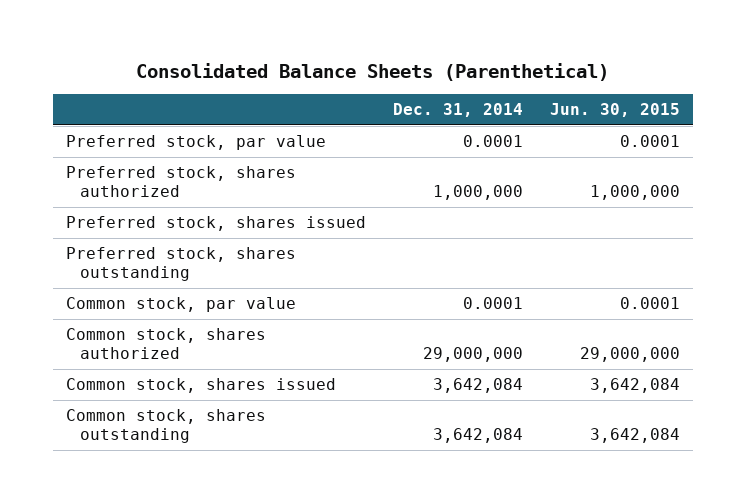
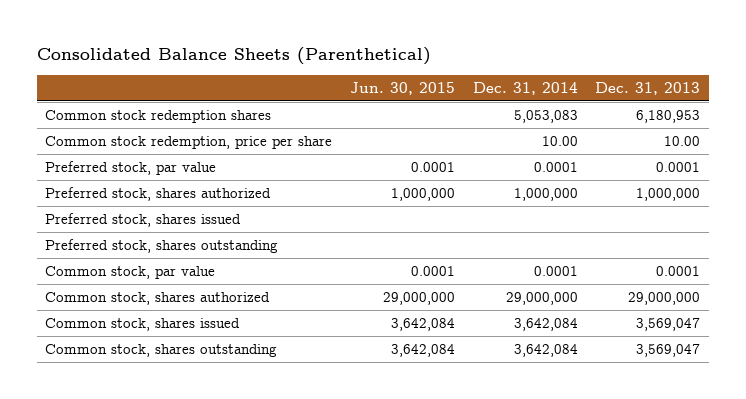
- | Dec. 31, 2014 | Jun. 30, 2015
+ | Jun. 30, 2015 | Dec. 31, 2014 | Dec. 31, 2013
+ Common stock redemption shares | | 5,053,083 | 6,180,953
+ Common stock redemption, price per share | | 10.00 | 10.00

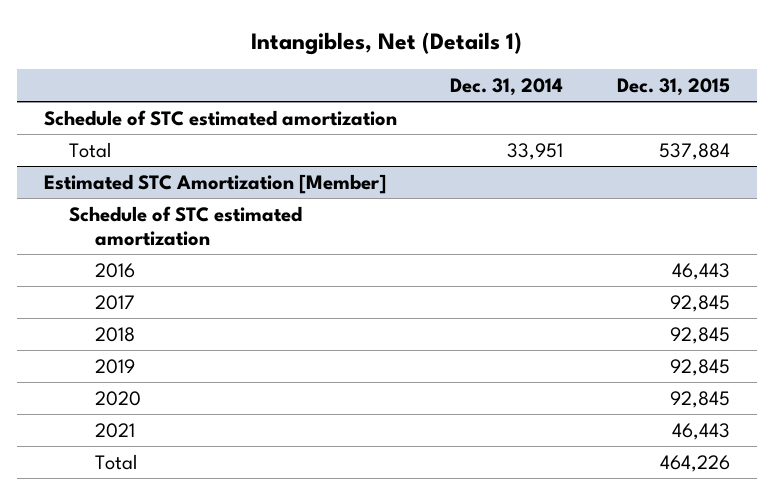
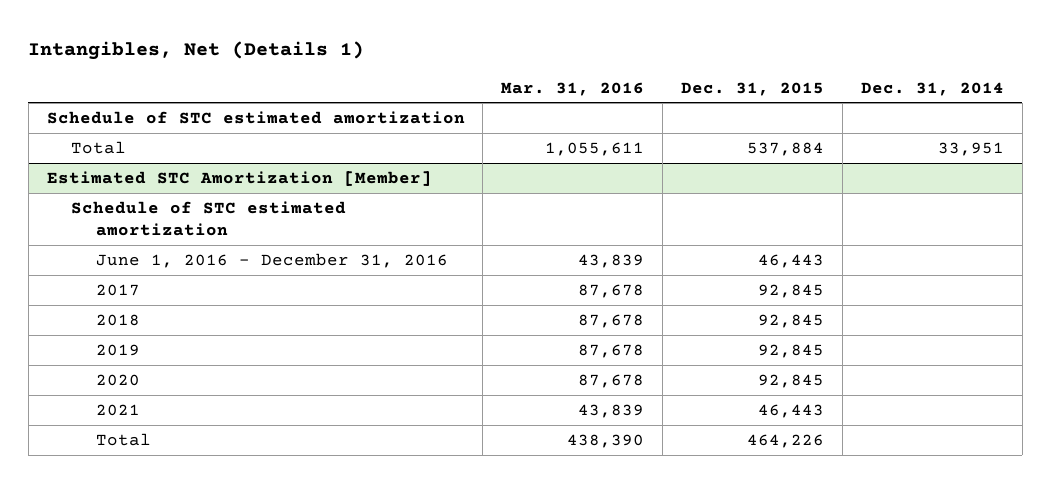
- | Dec. 31, 2014 | Dec. 31, 2015
+ | Mar. 31, 2016 | Dec. 31, 2015 | Dec. 31, 2014
@ Estimated STC Amortization [Member]
- 2016 | | 46,443
+ June 1, 2016 - December 31, 2016 | 43,839 | 46,443 |

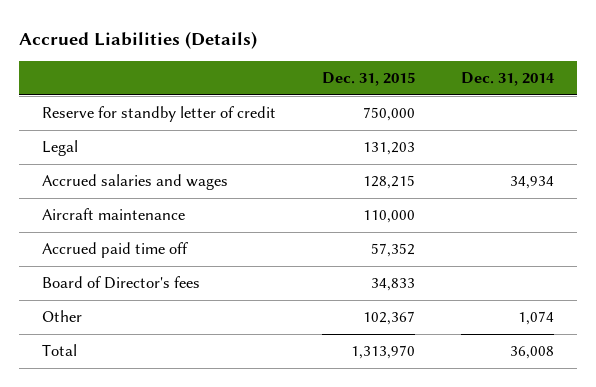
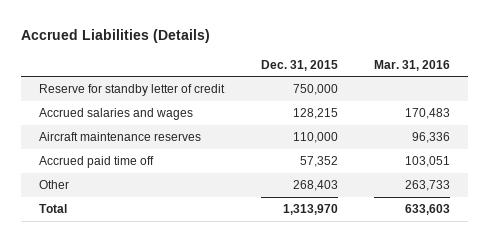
- | Dec. 31, 2015 | Dec. 31, 2014
+ | Dec. 31, 2015 | Mar. 31, 2016
- Legal | 131,203 |
- Aircraft maintenance | 110,000 |
+ Aircraft maintenance reserves | 110,000 | 96,336
- Board of Director's fees | 34,833 |
- Other | 102,367 | 1,074
+ Other | 268,403 | 263,733

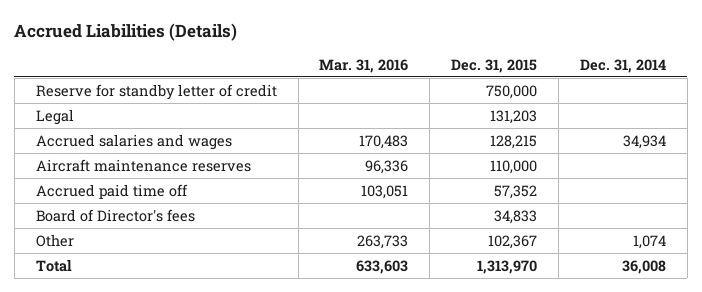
- | Dec. 31, 2015 | Mar. 31, 2016
+ | Mar. 31, 2016 | Dec. 31, 2015 | Dec. 31, 2014
+ Legal | | 131,203 |
- Other | 268,403 | 263,733
+ Board of Director's fees | | 34,833 |
+ Other | 263,733 | 102,367 | 1,074

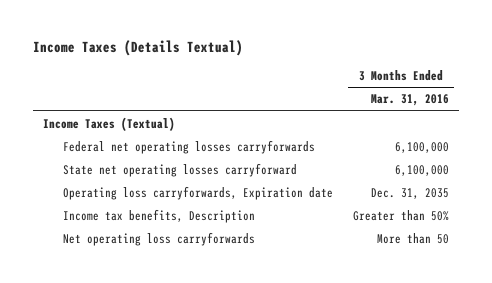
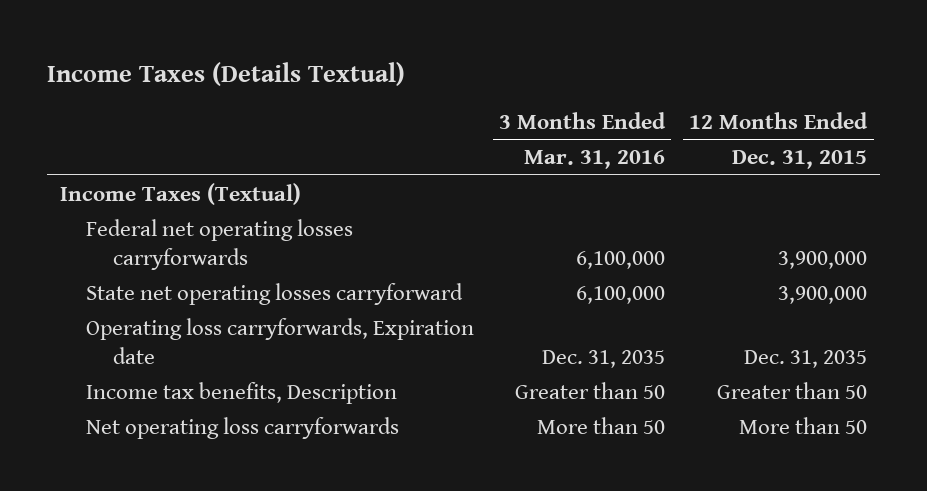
- | 3 Months Ended Mar. 31, 2016
+ | 3 Months Ended Mar. 31, 2016 | 12 Months Ended Dec. 31, 2015
- Income tax benefits, Description | Greater than 50%
+ Income tax benefits, Description | Greater than 50 | Greater than 50

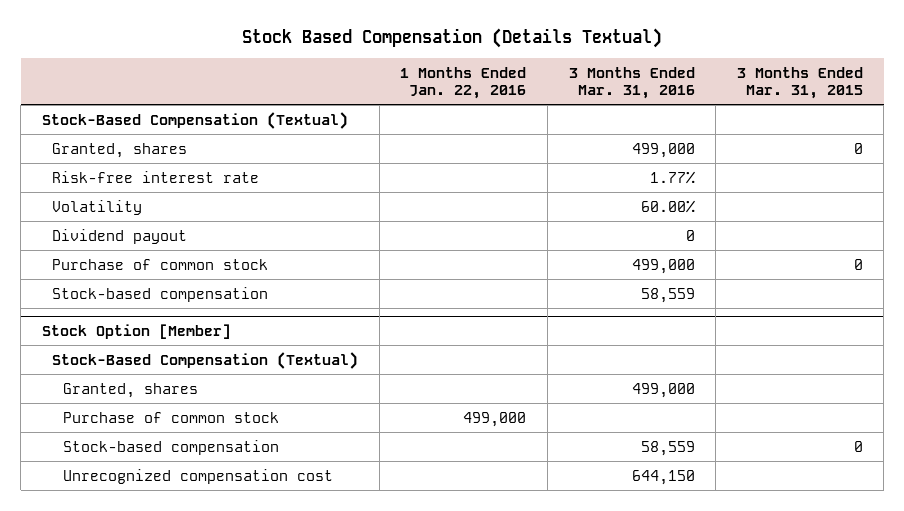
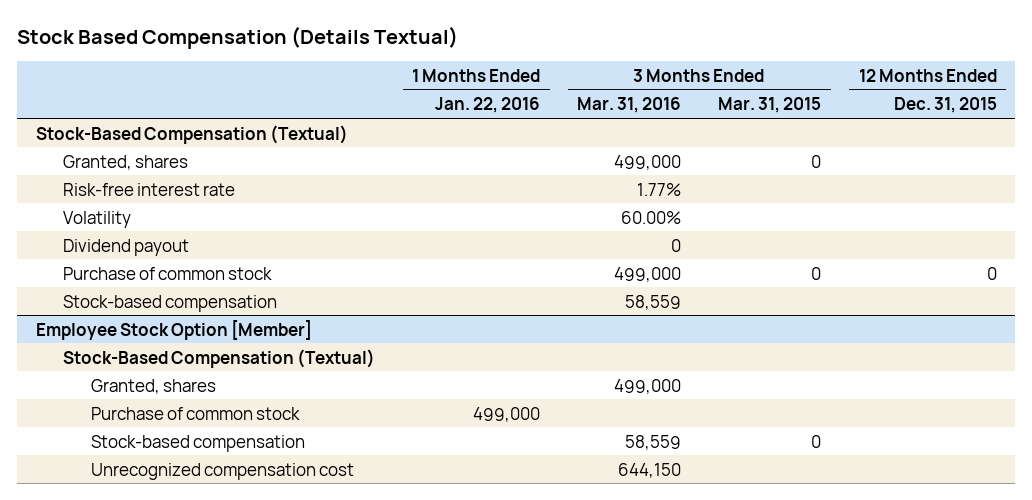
- | 1 Months Ended Jan. 22, 2016 | 3 Months Ended Mar. 31, 2016 | 3 Months Ended Mar. 31, 2015
+ | 1 Months Ended Jan. 22, 2016 | 3 Months Ended Mar. 31, 2016 | 3 Months Ended Mar. 31, 2015 | 12 Months Ended Dec. 31, 2015
- Stock Option [Member]
+ Employee Stock Option [Member]

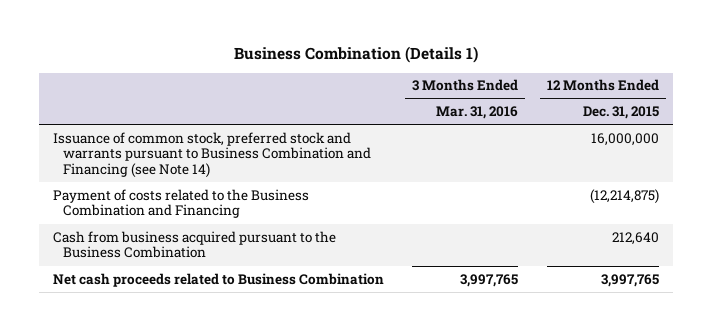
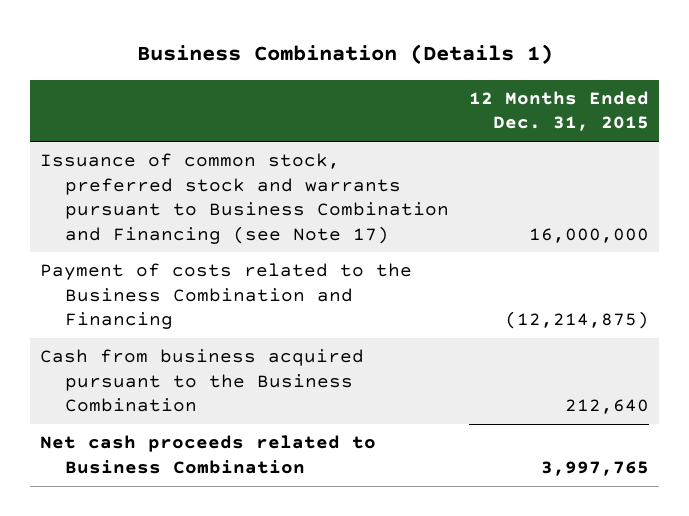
- | 3 Months Ended Mar. 31, 2016 | 12 Months Ended Dec. 31, 2015
+ | 12 Months Ended Dec. 31, 2015
- Issuance of common stock, preferred stock and warrants pursuant to Business Combination and Financing (see Note 14) | | 16,000,000
+ Issuance of common stock, preferred stock and warrants pursuant to Business Combination and Financing (see Note 17) | 16,000,000

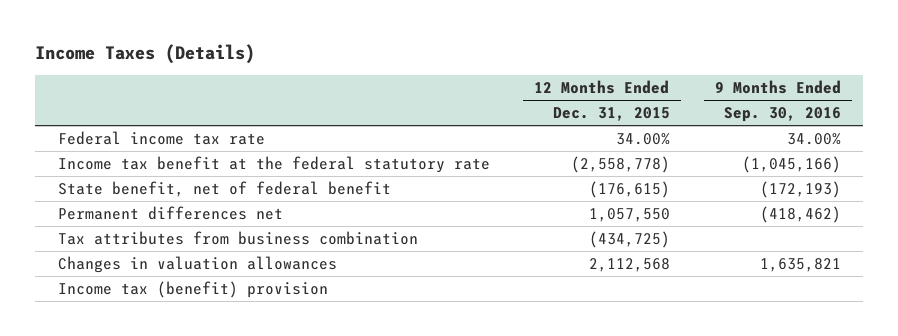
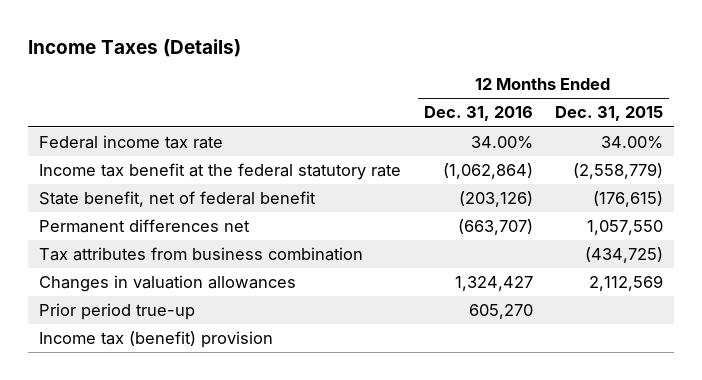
- | 12 Months Ended Dec. 31, 2015 | 9 Months Ended Sep. 30, 2016
+ | 12 Months Ended Dec. 31, 2016 | 12 Months Ended Dec. 31, 2015
- Income tax benefit at the federal statutory rate | (2,558,778) | (1,045,166)
+ Income tax benefit at the federal statutory rate | (1,062,864) | (2,558,779)
- Changes in valuation allowances | 2,112,568 | 1,635,821
+ Changes in valuation allowances | 1,324,427 | 2,112,569
+ Prior period true-up | 605,270 |

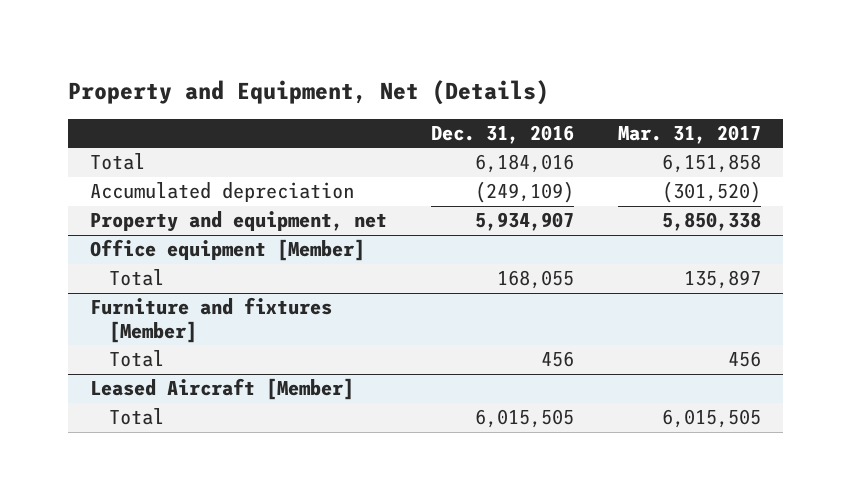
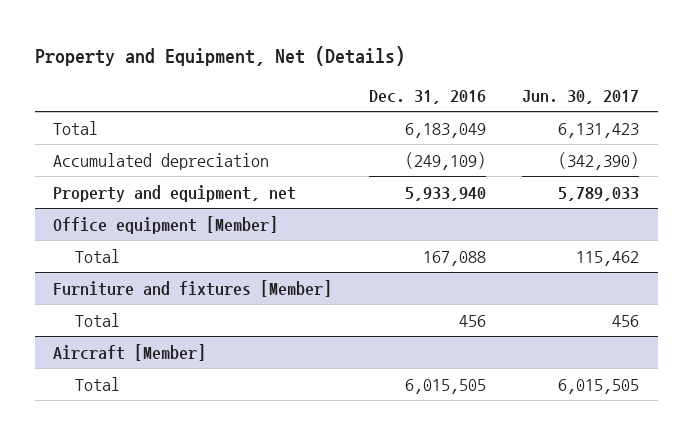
- | Dec. 31, 2016 | Mar. 31, 2017
+ | Dec. 31, 2016 | Jun. 30, 2017
- Total | 6,184,016 | 6,151,858
+ Total | 6,183,049 | 6,131,423
- Property and equipment, net | 5,934,907 | 5,850,338
+ Property and equipment, net | 5,933,940 | 5,789,033
@ Office equipment [Member]
- Total | 168,055 | 135,897
+ Total | 167,088 | 115,462
- Leased Aircraft [Member]
+ Aircraft [Member]

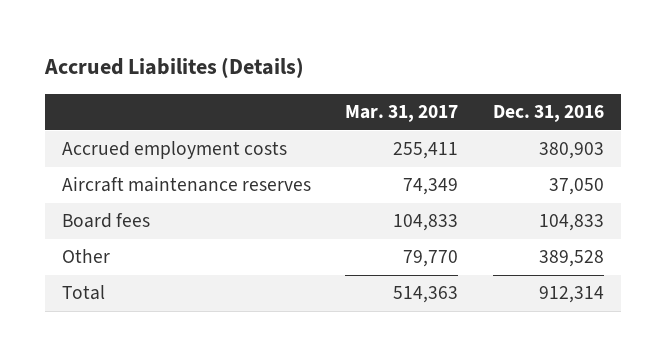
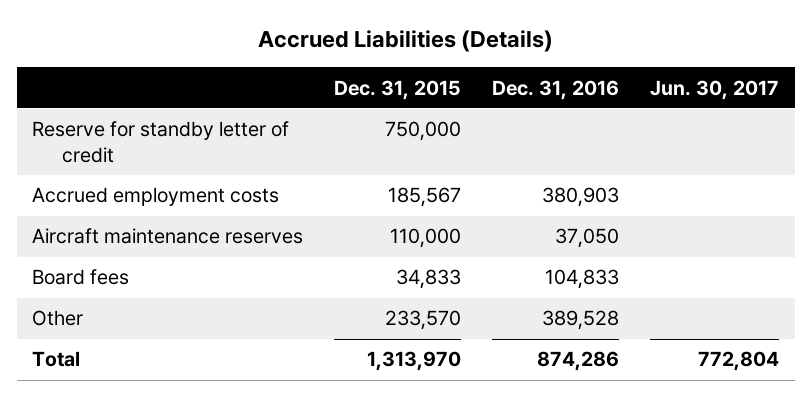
- Accrued Liabilites (Details)
+ Accrued Liabilities (Details)
- | Mar. 31, 2017 | Dec. 31, 2016
+ | Dec. 31, 2015 | Dec. 31, 2016 | Jun. 30, 2017
+ Reserve for standby letter of credit | 750,000 | |
- Total | 514,363 | 912,314
+ Total | 1,313,970 | 874,286 | 772,804

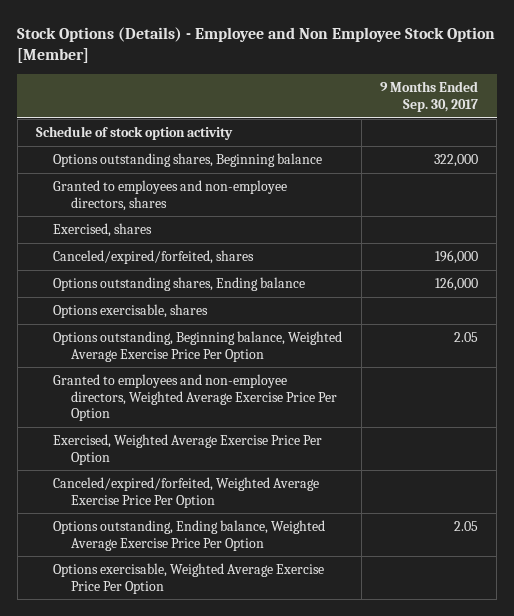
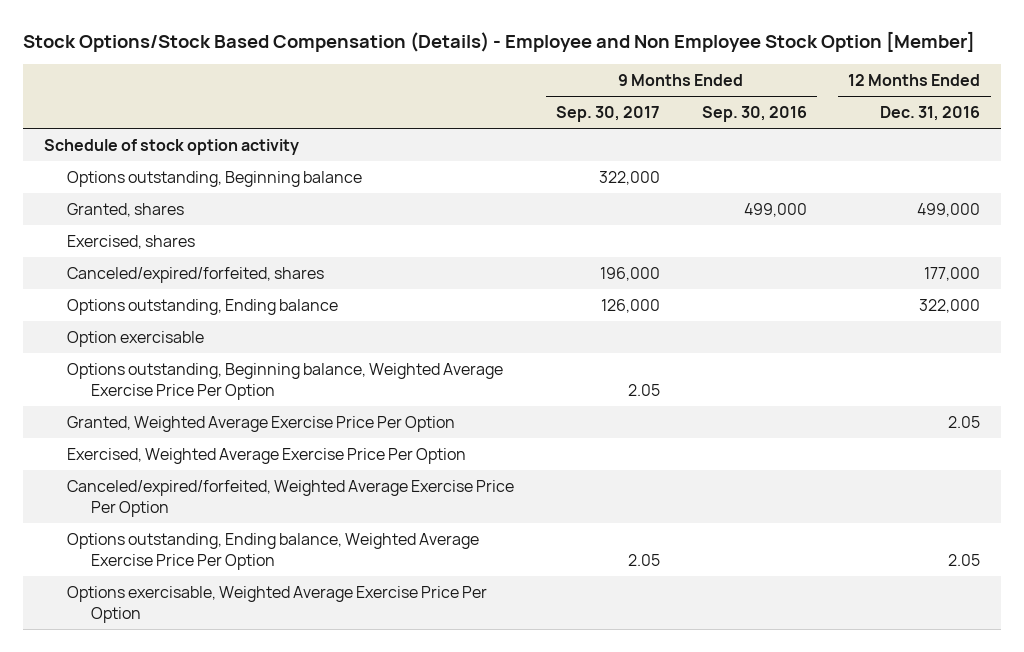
- Stock Options (Details) - Employee and Non Employee Stock Option [Member]
+ Stock Options/Stock Based Compensation (Details) - Employee and Non Employee Stock Option [Member]
- | 9 Months Ended Sep. 30, 2017
+ | 9 Months Ended Sep. 30, 2017 | 9 Months Ended Sep. 30, 2016 | 12 Months Ended Dec. 31, 2016
- Options outstanding shares, Beginning balance | 322,000
- Granted to employees and non-employee directors, shares
+ Options outstanding, Beginning balance | 322,000 | |
+ Granted, shares | | 499,000 | 499,000
- Options outstanding shares, Ending balance | 126,000
- Options exercisable, shares
+ Options outstanding, Ending balance | 126,000 | | 322,000
+ Option exercisable
- Granted to employees and non-employee directors, Weighted Average Exercise Price Per Option
+ Granted, Weighted Average Exercise Price Per Option | | | 2.05

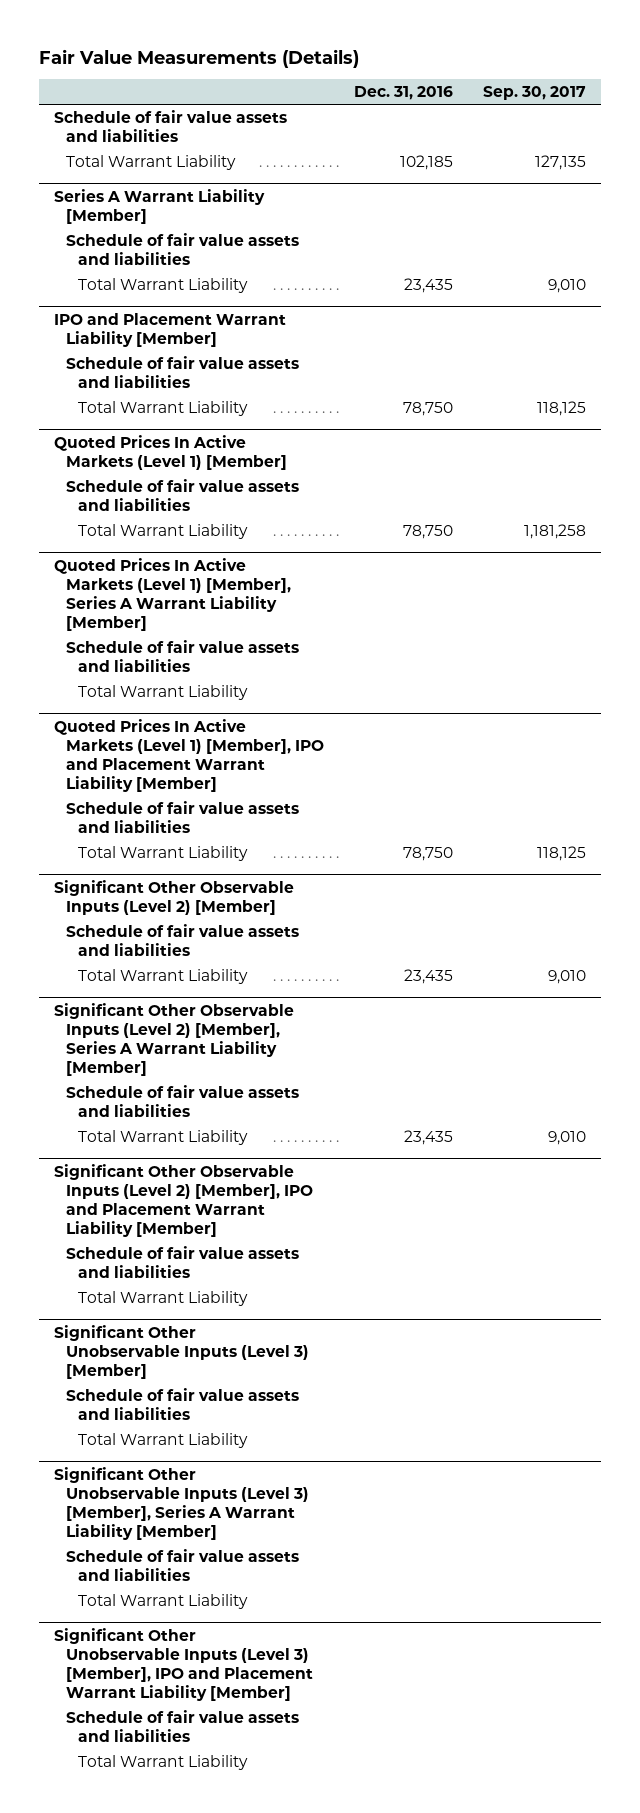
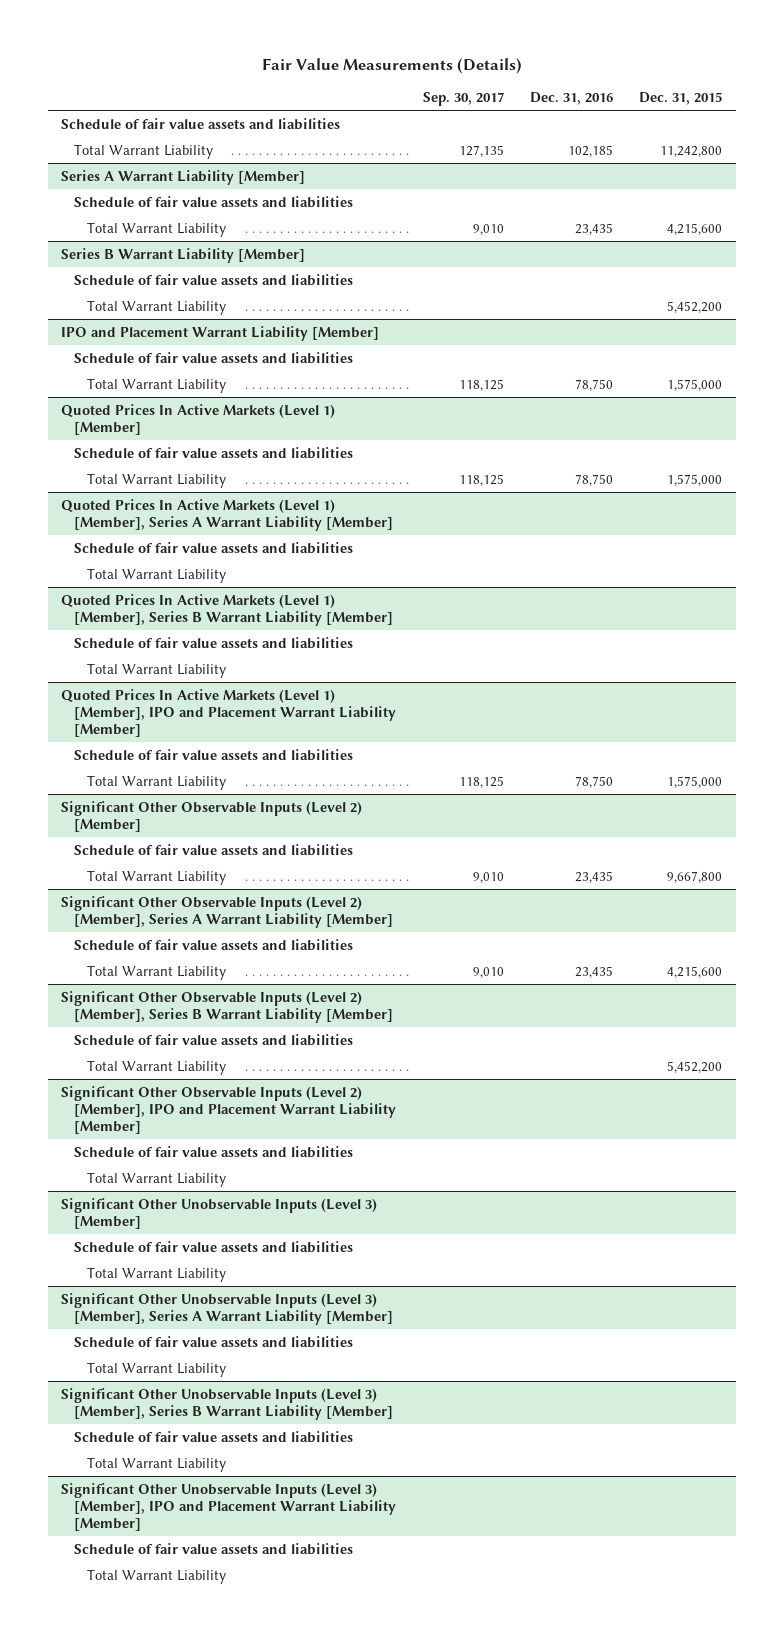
- | Dec. 31, 2016 | Sep. 30, 2017
+ | Sep. 30, 2017 | Dec. 31, 2016 | Dec. 31, 2015
+ Series B Warrant Liability [Member]
+ Schedule of fair value assets and liabilities
+ Total Warrant Liability | | | 5,452,200
@ Quoted Prices In Active Markets (Level 1) [Member]
- Total Warrant Liability | 78,750 | 1,181,258
+ Total Warrant Liability | 118,125 | 78,750 | 1,575,000
+ Quoted Prices In Active Markets (Level 1) [Member], Series B Warrant Liability [Member]
+ Schedule of fair value assets and liabilities
+ Total Warrant Liability
+ Significant Other Observable Inputs (Level 2) [Member], Series B Warrant Liability [Member]
+ Schedule of fair value assets and liabilities
+ Total Warrant Liability | | | 5,452,200
+ Significant Other Unobservable Inputs (Level 3) [Member], Series B Warrant Liability [Member]
+ Schedule of fair value assets and liabilities
+ Total Warrant Liability

